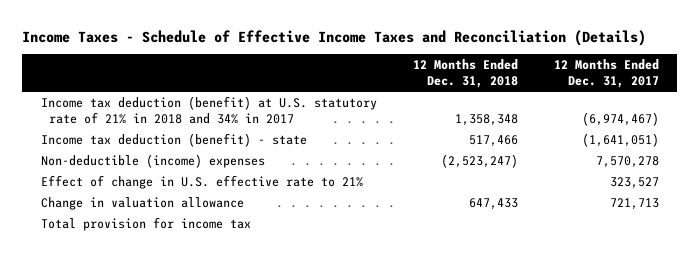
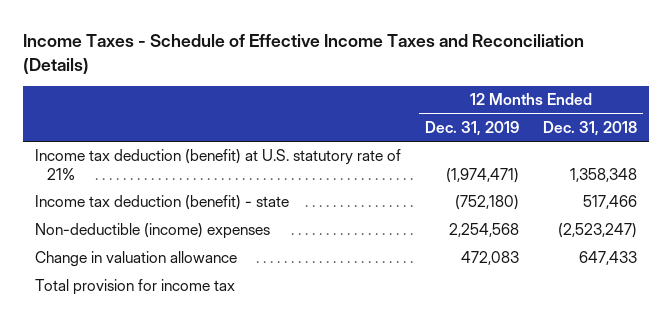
- | 12 Months Ended Dec. 31, 2018 | 12 Months Ended Dec. 31, 2017
+ | 12 Months Ended Dec. 31, 2019 | 12 Months Ended Dec. 31, 2018
- Income tax deduction (benefit) at U.S. statutory rate of 21% in 2018 and 34% in 2017 | 1,358,348 | (6,974,467)
+ Income tax deduction (benefit) at U.S. statutory rate of 21% | (1,974,471) | 1,358,348
- Effect of change in U.S. effective rate to 21% | | 323,527

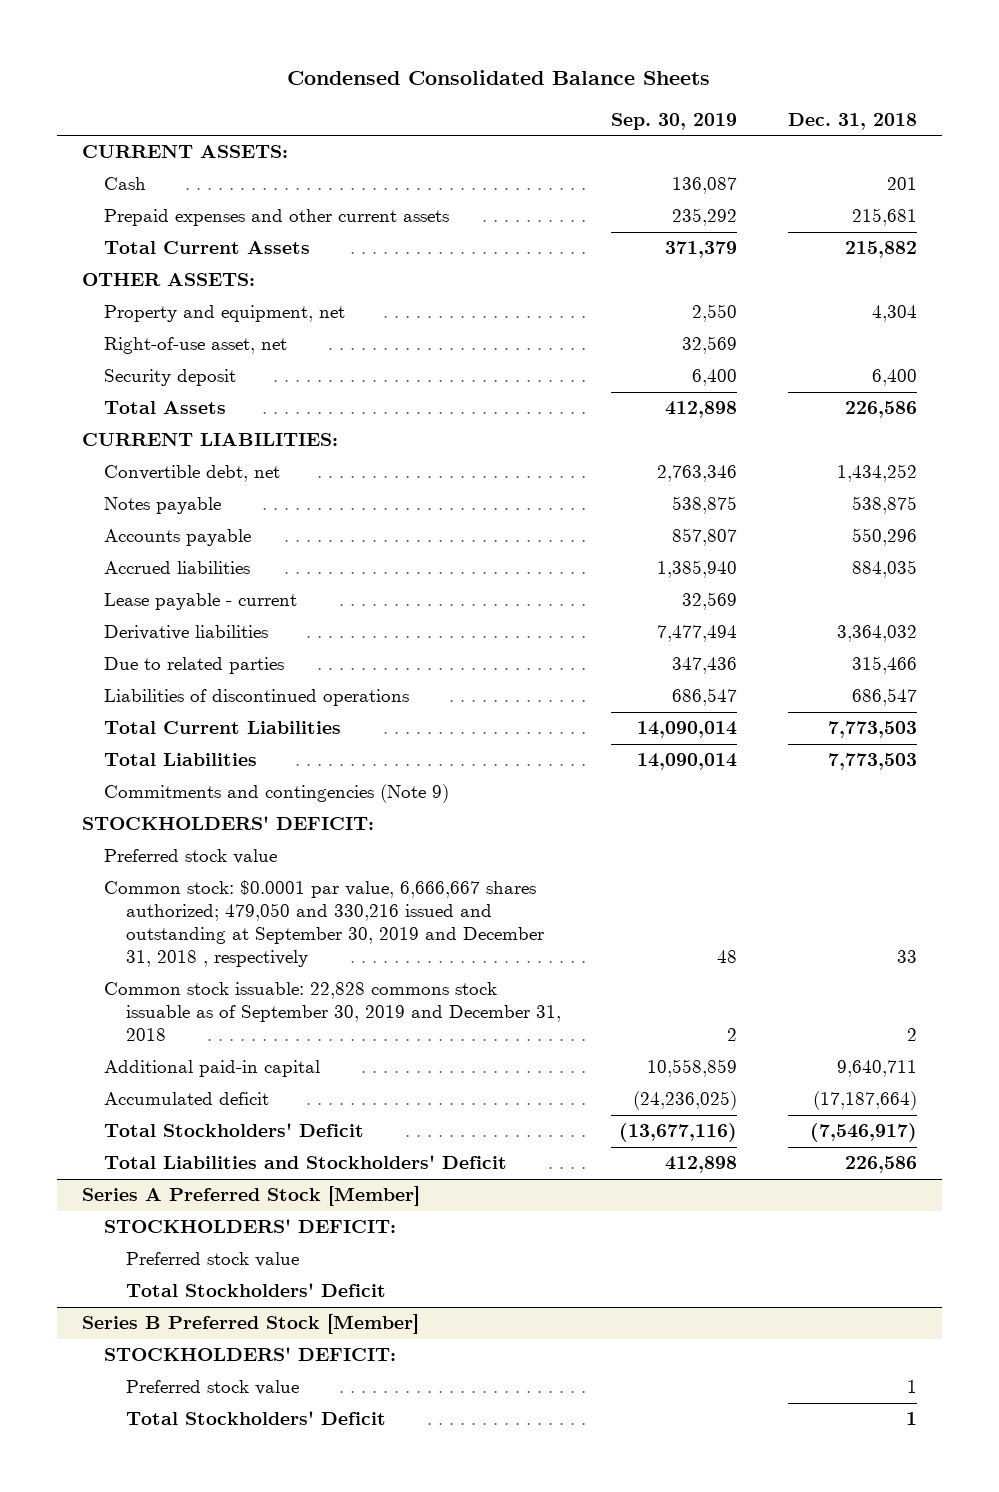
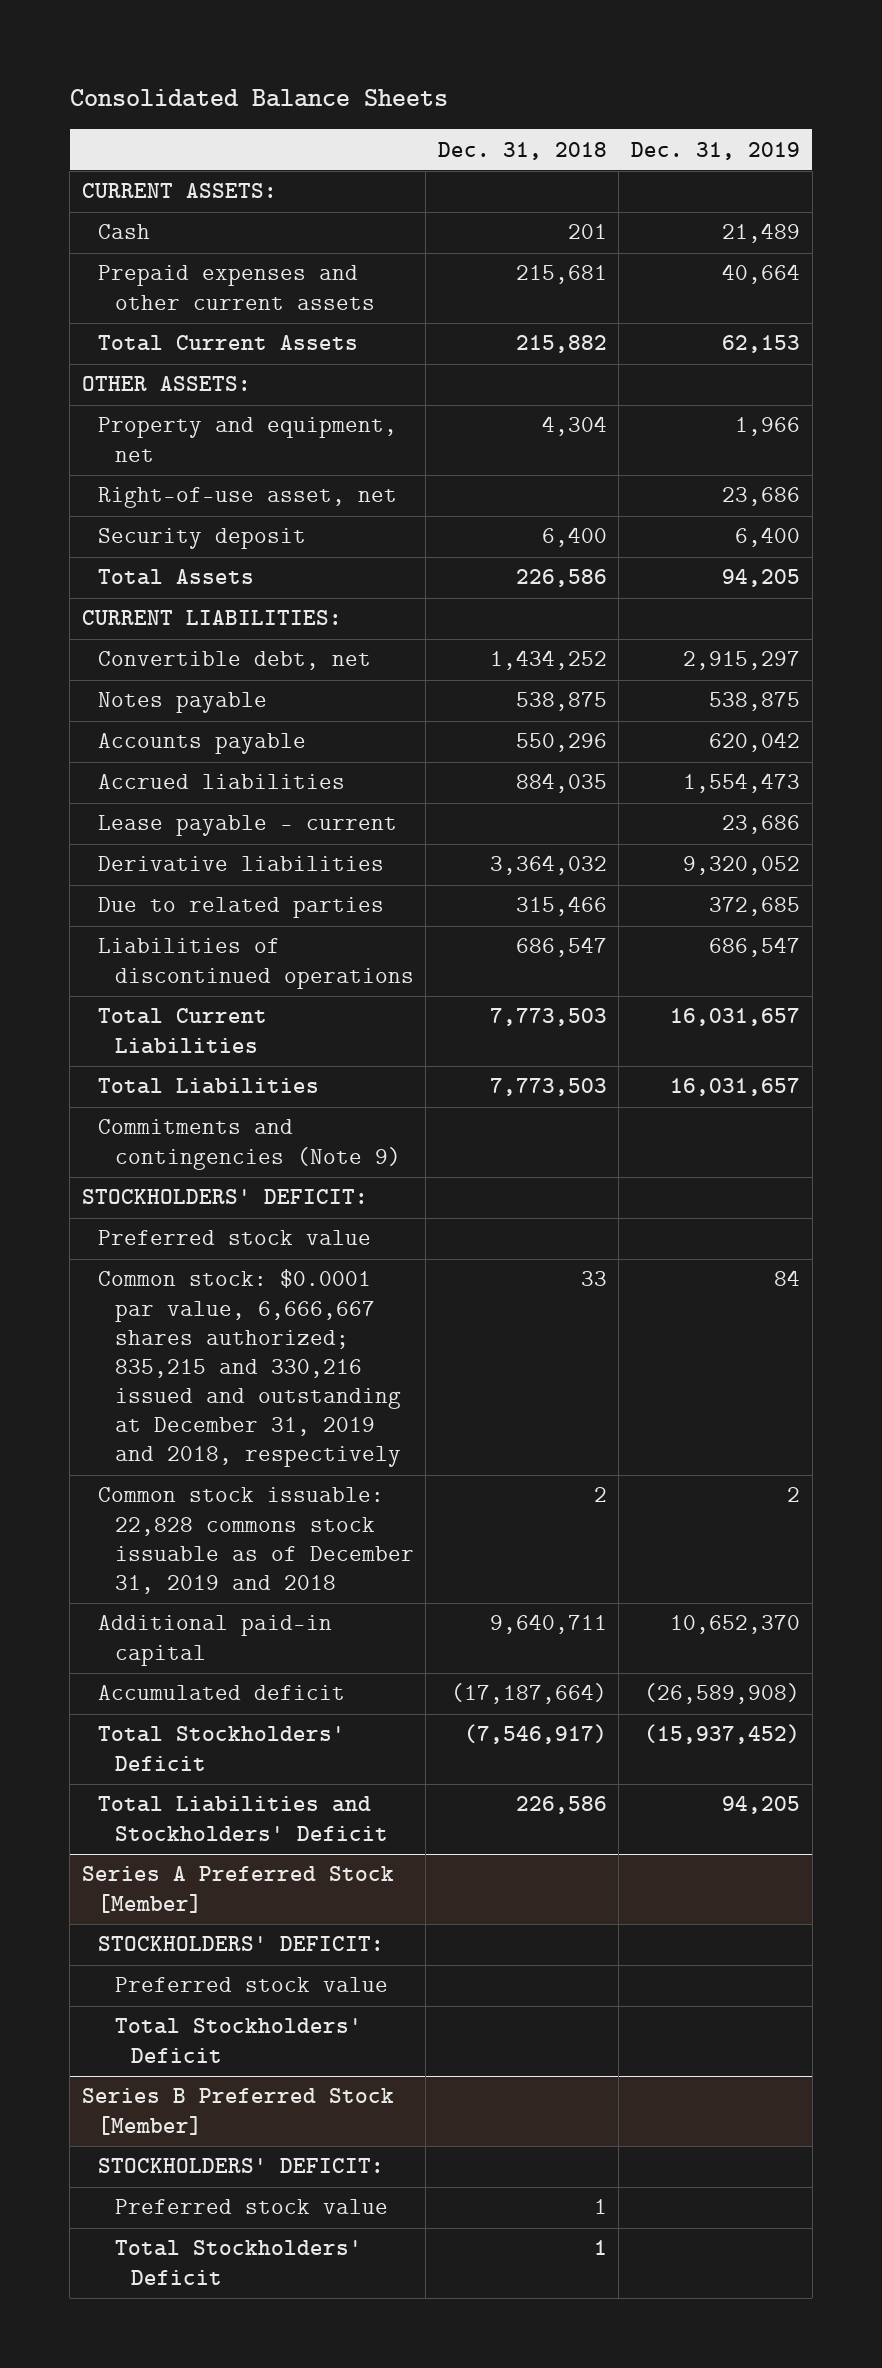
- Condensed Consolidated Balance Sheets
+ Consolidated Balance Sheets
- | Sep. 30, 2019 | Dec. 31, 2018
+ | Dec. 31, 2018 | Dec. 31, 2019
- Common stock: $0.0001 par value, 6,666,667 shares authorized; 479,050 and 330,216 issued and outstanding at September 30, 2019 and December 31, 2018 , respectively | 48 | 33
- Common stock issuable: 22,828 commons stock issuable as of September 30, 2019 and December 31, 2018 | 2 | 2
+ Common stock: $0.0001 par value, 6,666,667 shares authorized; 835,215 and 330,216 issued and outstanding at December 31, 2019 and 2018, respectively | 33 | 84
+ Common stock issuable: 22,828 commons stock issuable as of December 31, 2019 and 2018 | 2 | 2

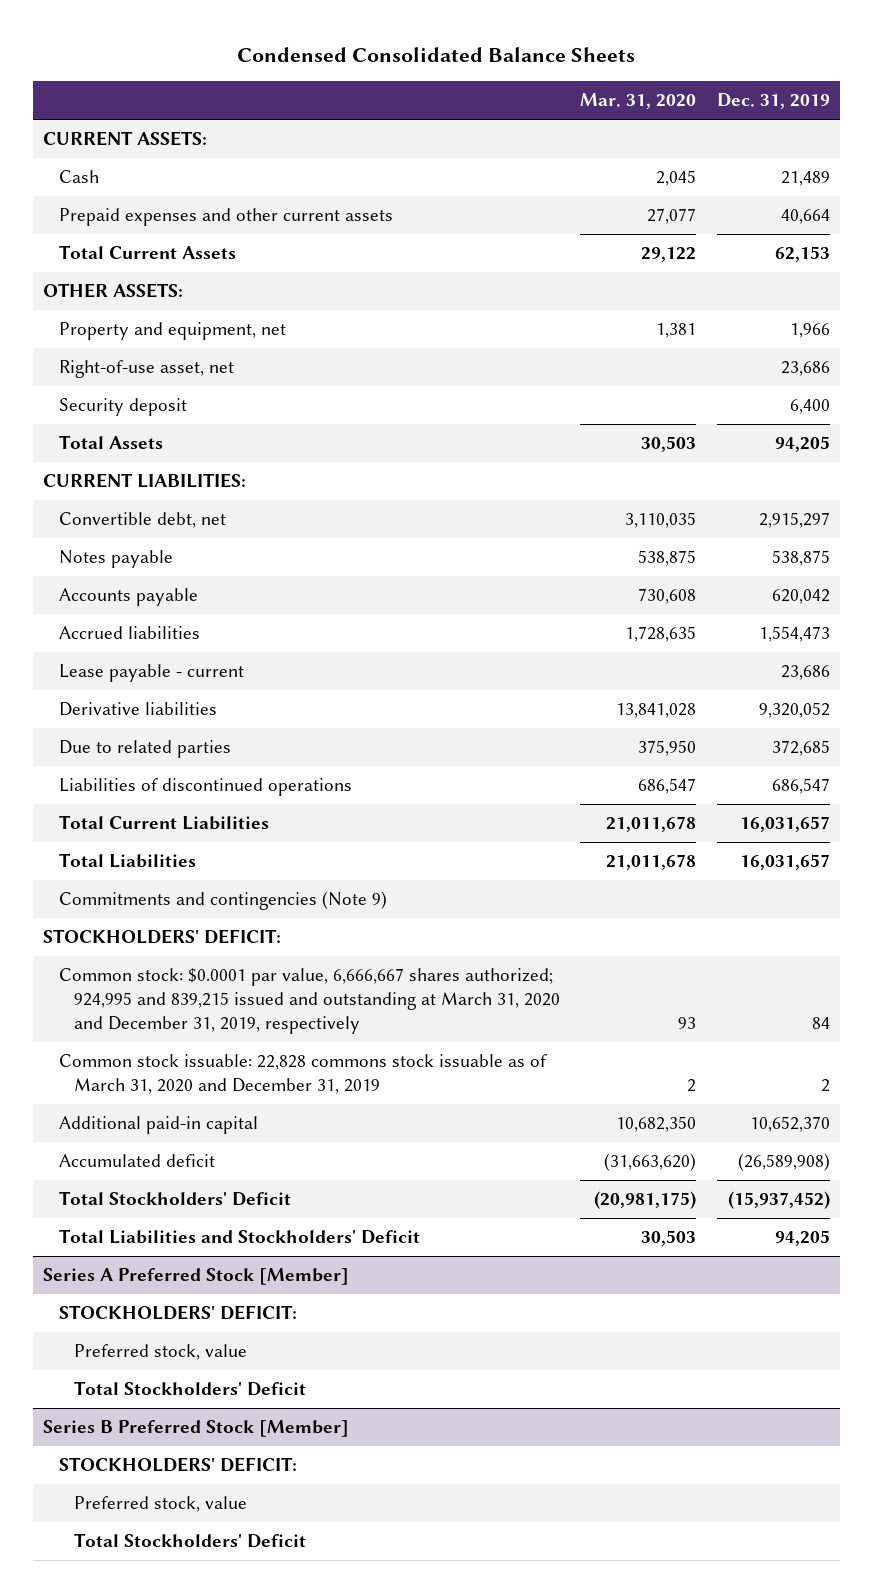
- Consolidated Balance Sheets
+ Condensed Consolidated Balance Sheets
- | Dec. 31, 2018 | Dec. 31, 2019
+ | Mar. 31, 2020 | Dec. 31, 2019
- Preferred stock value
- Common stock: $0.0001 par value, 6,666,667 shares authorized; 835,215 and 330,216 issued and outstanding at December 31, 2019 and 2018, respectively | 33 | 84
- Common stock issuable: 22,828 commons stock issuable as of December 31, 2019 and 2018 | 2 | 2
+ Common stock: $0.0001 par value, 6,666,667 shares authorized; 924,995 and 839,215 issued and outstanding at March 31, 2020 and December 31, 2019, respectively | 93 | 84
+ Common stock issuable: 22,828 commons stock issuable as of March 31, 2020 and December 31, 2019 | 2 | 2
@ Series A Preferred Stock [Member]
- Preferred stock value
+ Preferred stock, value
@ Series B Preferred Stock [Member]
- Preferred stock value | 1 |
+ Preferred stock, value

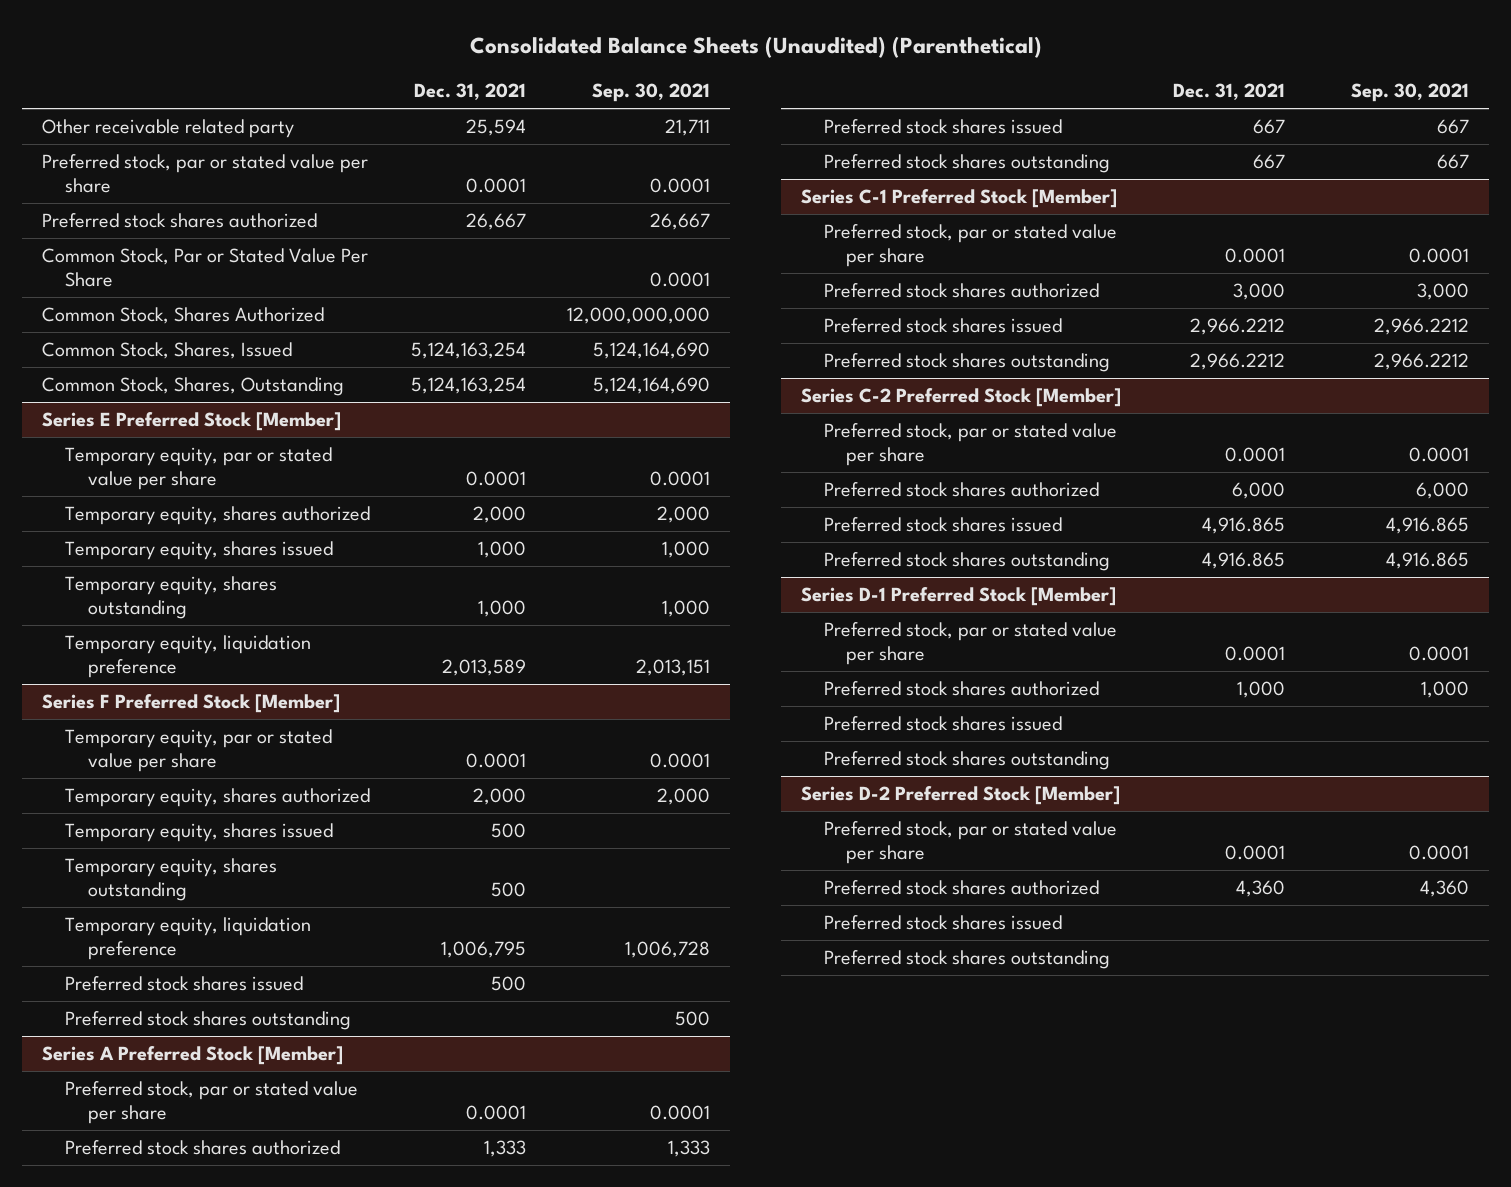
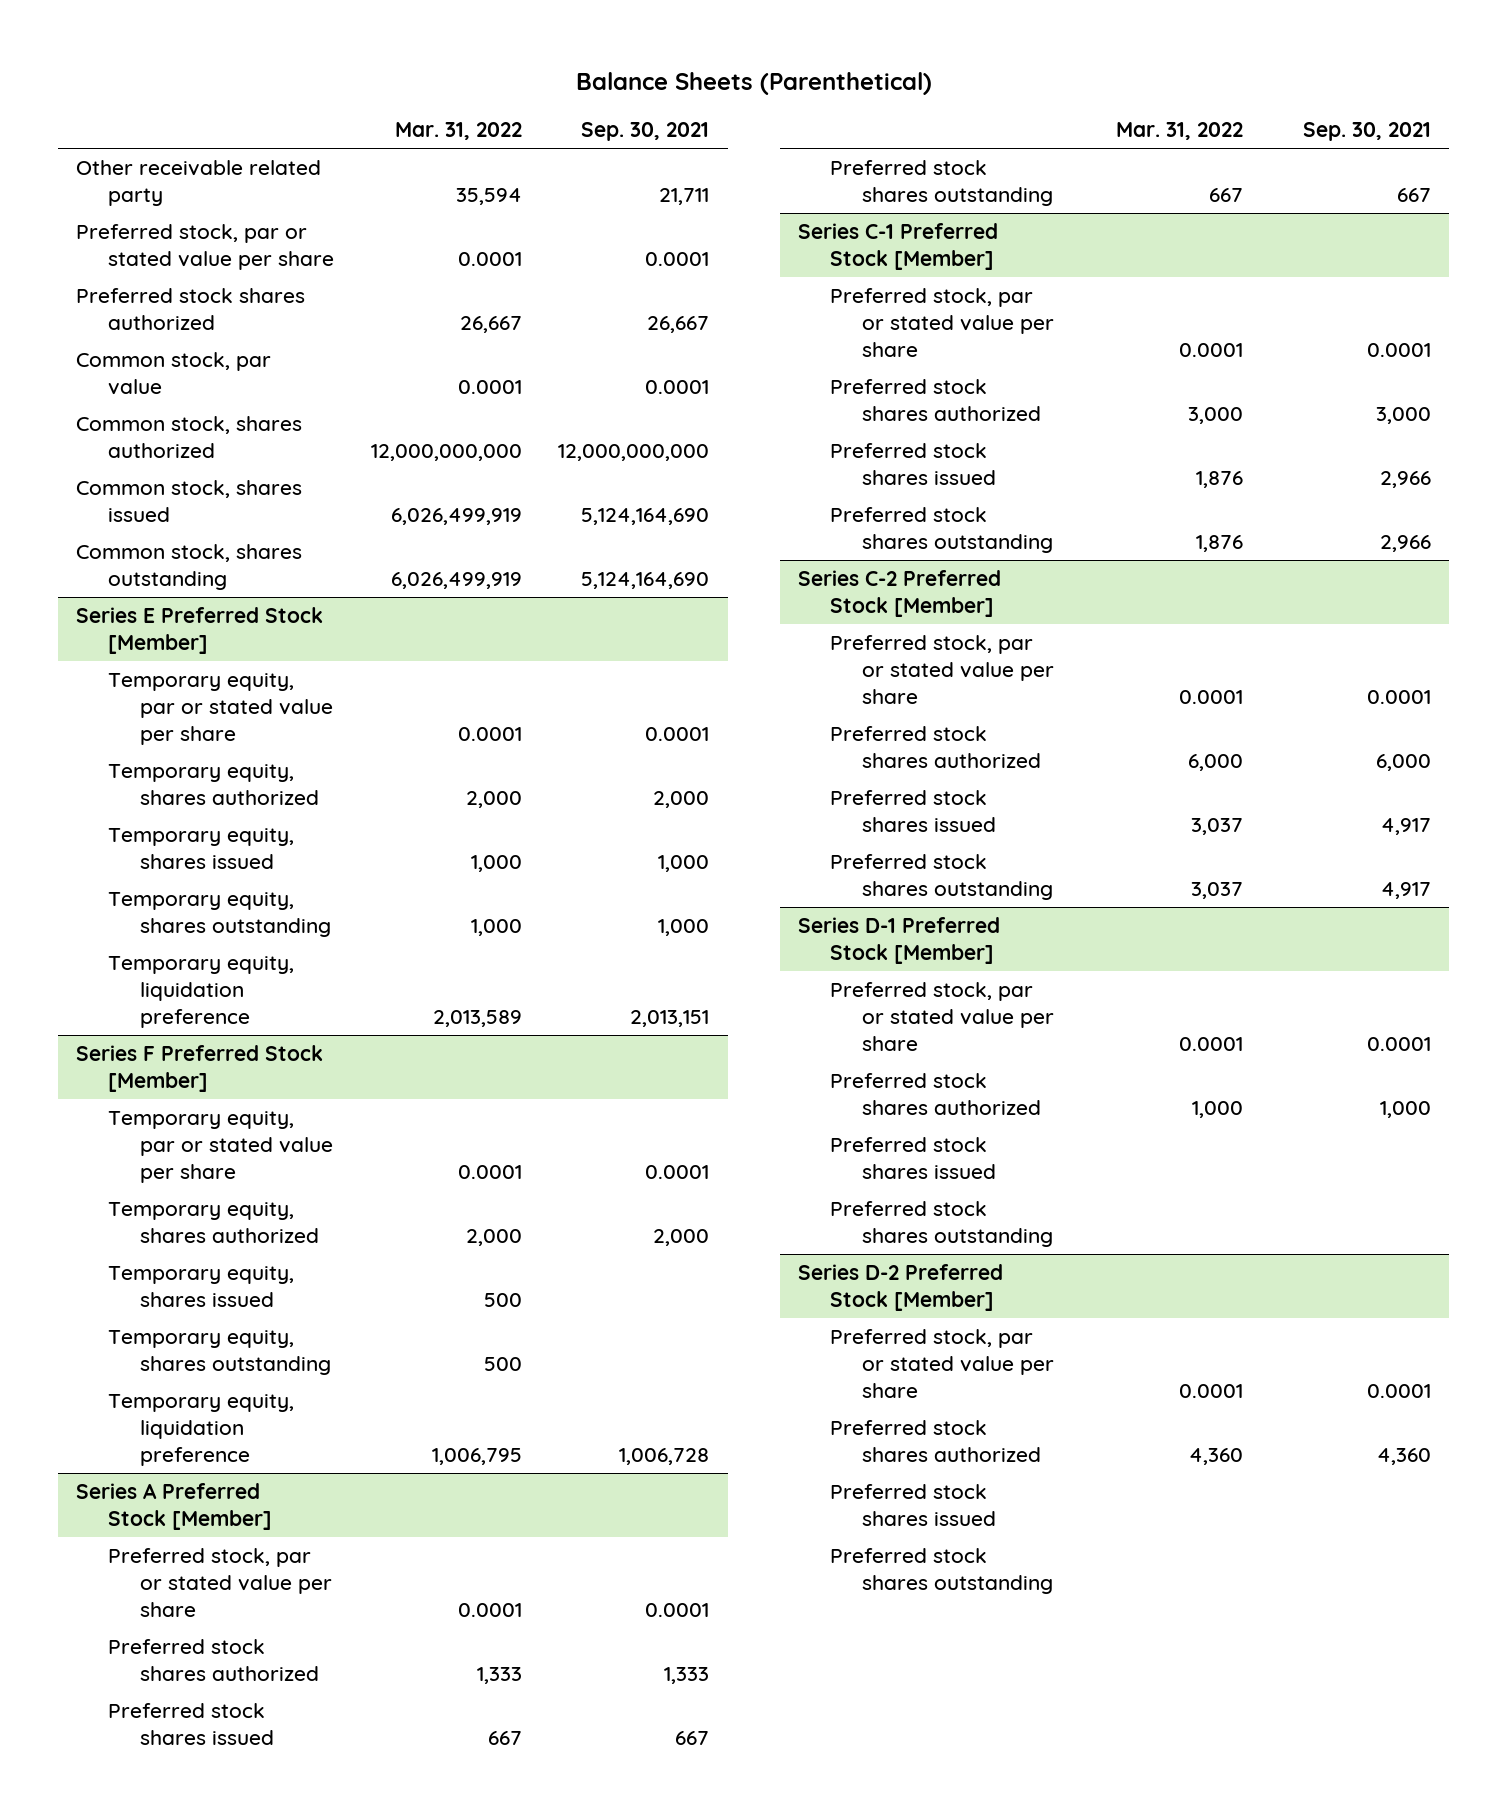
- Consolidated Balance Sheets (Unaudited) (Parenthetical)
+ Balance Sheets (Parenthetical)
- | Dec. 31, 2021 | Sep. 30, 2021
+ | Mar. 31, 2022 | Sep. 30, 2021
- Common Stock, Par or Stated Value Per Share | | 0.0001
- Common Stock, Shares Authorized | | 12,000,000,000
- Common Stock, Shares, Issued | 5,124,163,254 | 5,124,164,690
- Common Stock, Shares, Outstanding | 5,124,163,254 | 5,124,164,690
+ Common stock, par value | 0.0001 | 0.0001
+ Common stock, shares authorized | 12,000,000,000 | 12,000,000,000
+ Common stock, shares issued | 6,026,499,919 | 5,124,164,690
+ Common stock, shares outstanding | 6,026,499,919 | 5,124,164,690
@ Series F Preferred Stock [Member]
- Preferred stock shares issued | 500 |
- Preferred stock shares outstanding | | 500
@ Series C-1 Preferred Stock [Member]
- Preferred stock shares issued | 2,966.2212 | 2,966.2212
- Preferred stock shares outstanding | 2,966.2212 | 2,966.2212
+ Preferred stock shares issued | 1,876 | 2,966
+ Preferred stock shares outstanding | 1,876 | 2,966
@ Series C-2 Preferred Stock [Member]
- Preferred stock shares issued | 4,916.865 | 4,916.865
- Preferred stock shares outstanding | 4,916.865 | 4,916.865
+ Preferred stock shares issued | 3,037 | 4,917
+ Preferred stock shares outstanding | 3,037 | 4,917

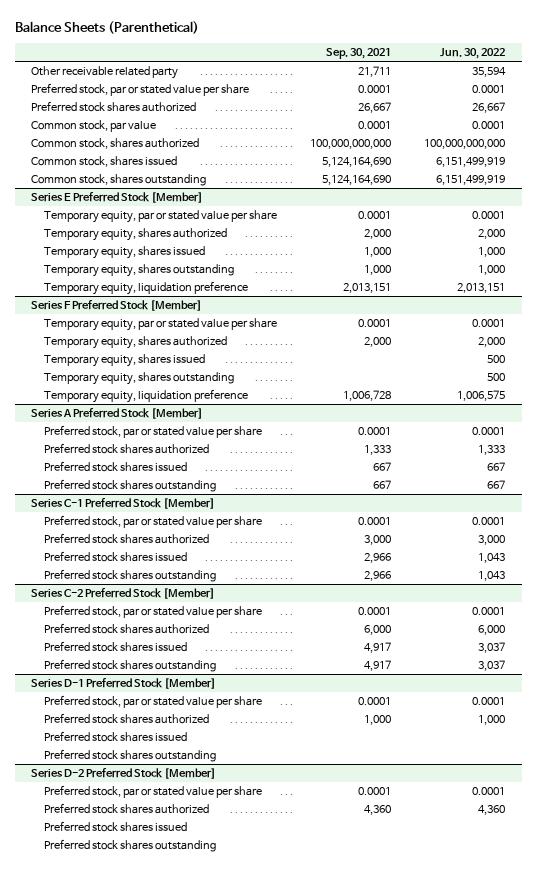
- | Mar. 31, 2022 | Sep. 30, 2021
+ | Sep. 30, 2021 | Jun. 30, 2022
- Common stock, shares authorized | 12,000,000,000 | 12,000,000,000
+ Common stock, shares authorized | 100,000,000,000 | 100,000,000,000

